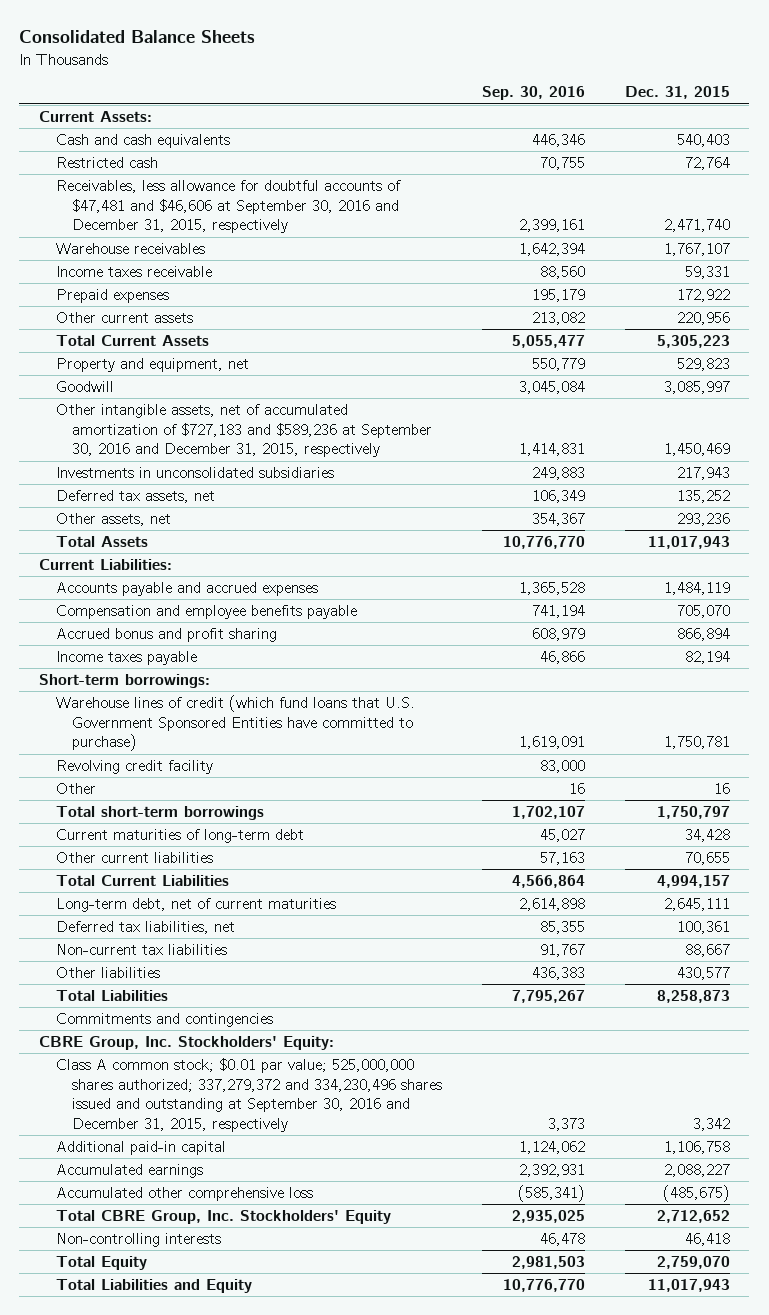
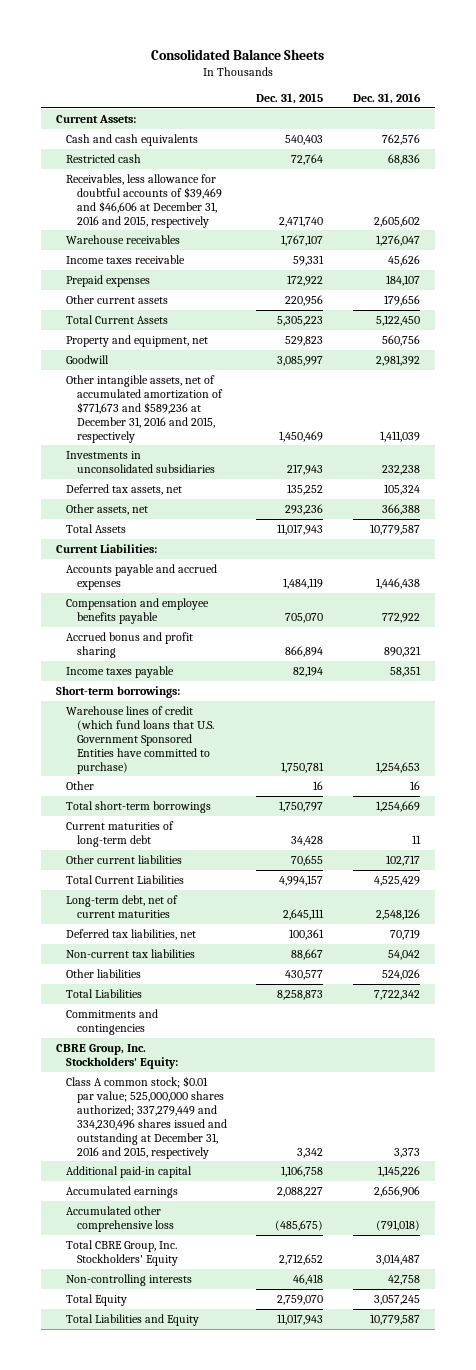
- | Sep. 30, 2016 | Dec. 31, 2015
+ | Dec. 31, 2015 | Dec. 31, 2016
- Receivables, less allowance for doubtful accounts of $47,481 and $46,606 at September 30, 2016 and December 31, 2015, respectively | 2,399,161 | 2,471,740
+ Receivables, less allowance for doubtful accounts of $39,469 and $46,606 at December 31, 2016 and 2015, respectively | 2,471,740 | 2,605,602
- Other intangible assets, net of accumulated amortization of $727,183 and $589,236 at September 30, 2016 and December 31, 2015, respectively | 1,414,831 | 1,450,469
+ Other intangible assets, net of accumulated amortization of $771,673 and $589,236 at December 31, 2016 and 2015, respectively | 1,450,469 | 1,411,039
- Revolving credit facility | 83,000 |
- Class A common stock; $0.01 par value; 525,000,000 shares authorized; 337,279,372 and 334,230,496 shares issued and outstanding at September 30, 2016 and December 31, 2015, respectively | 3,373 | 3,342
+ Class A common stock; $0.01 par value; 525,000,000 shares authorized; 337,279,449 and 334,230,496 shares issued and outstanding at December 31, 2016 and 2015, respectively | 3,342 | 3,373

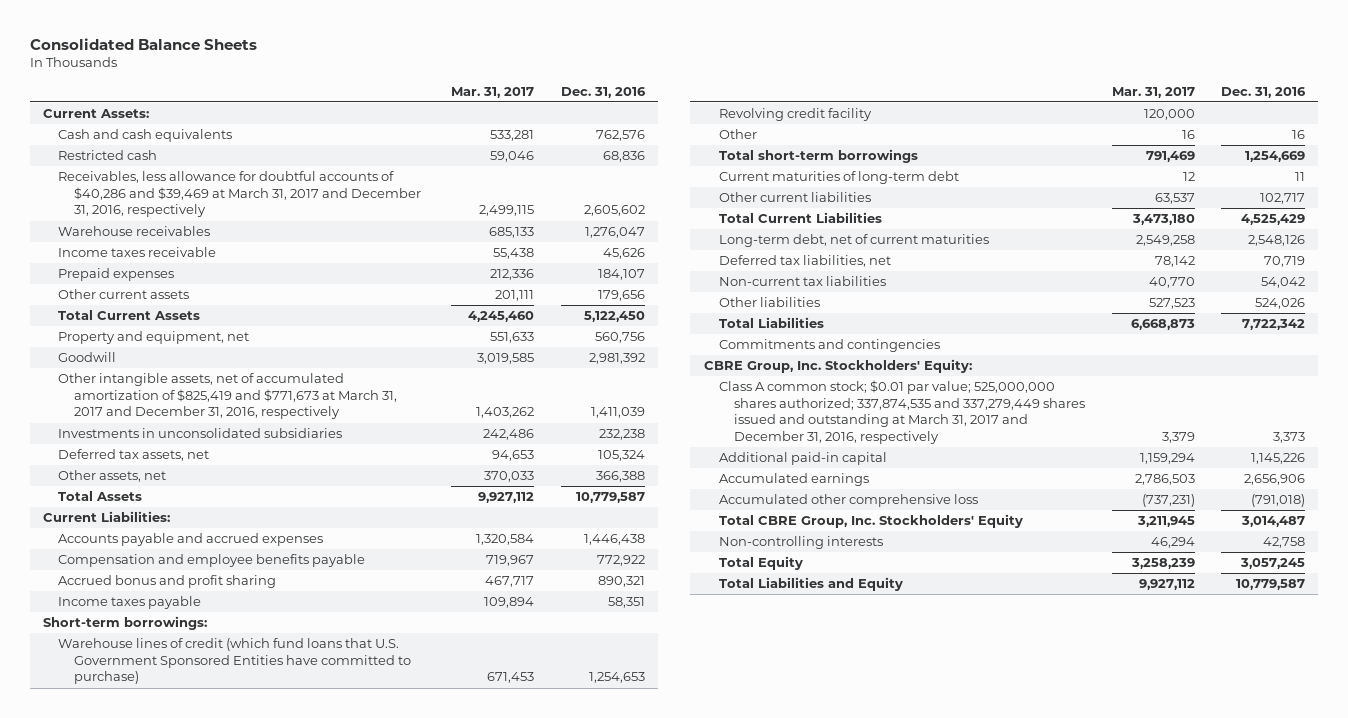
- | Dec. 31, 2015 | Dec. 31, 2016
+ | Mar. 31, 2017 | Dec. 31, 2016
- Receivables, less allowance for doubtful accounts of $39,469 and $46,606 at December 31, 2016 and 2015, respectively | 2,471,740 | 2,605,602
+ Receivables, less allowance for doubtful accounts of $40,286 and $39,469 at March 31, 2017 and December 31, 2016, respectively | 2,499,115 | 2,605,602
- Other intangible assets, net of accumulated amortization of $771,673 and $589,236 at December 31, 2016 and 2015, respectively | 1,450,469 | 1,411,039
+ Other intangible assets, net of accumulated amortization of $825,419 and $771,673 at March 31, 2017 and December 31, 2016, respectively | 1,403,262 | 1,411,039
+ Revolving credit facility | 120,000 |
- Class A common stock; $0.01 par value; 525,000,000 shares authorized; 337,279,449 and 334,230,496 shares issued and outstanding at December 31, 2016 and 2015, respectively | 3,342 | 3,373
+ Class A common stock; $0.01 par value; 525,000,000 shares authorized; 337,874,535 and 337,279,449 shares issued and outstanding at March 31, 2017 and December 31, 2016, respectively | 3,379 | 3,373

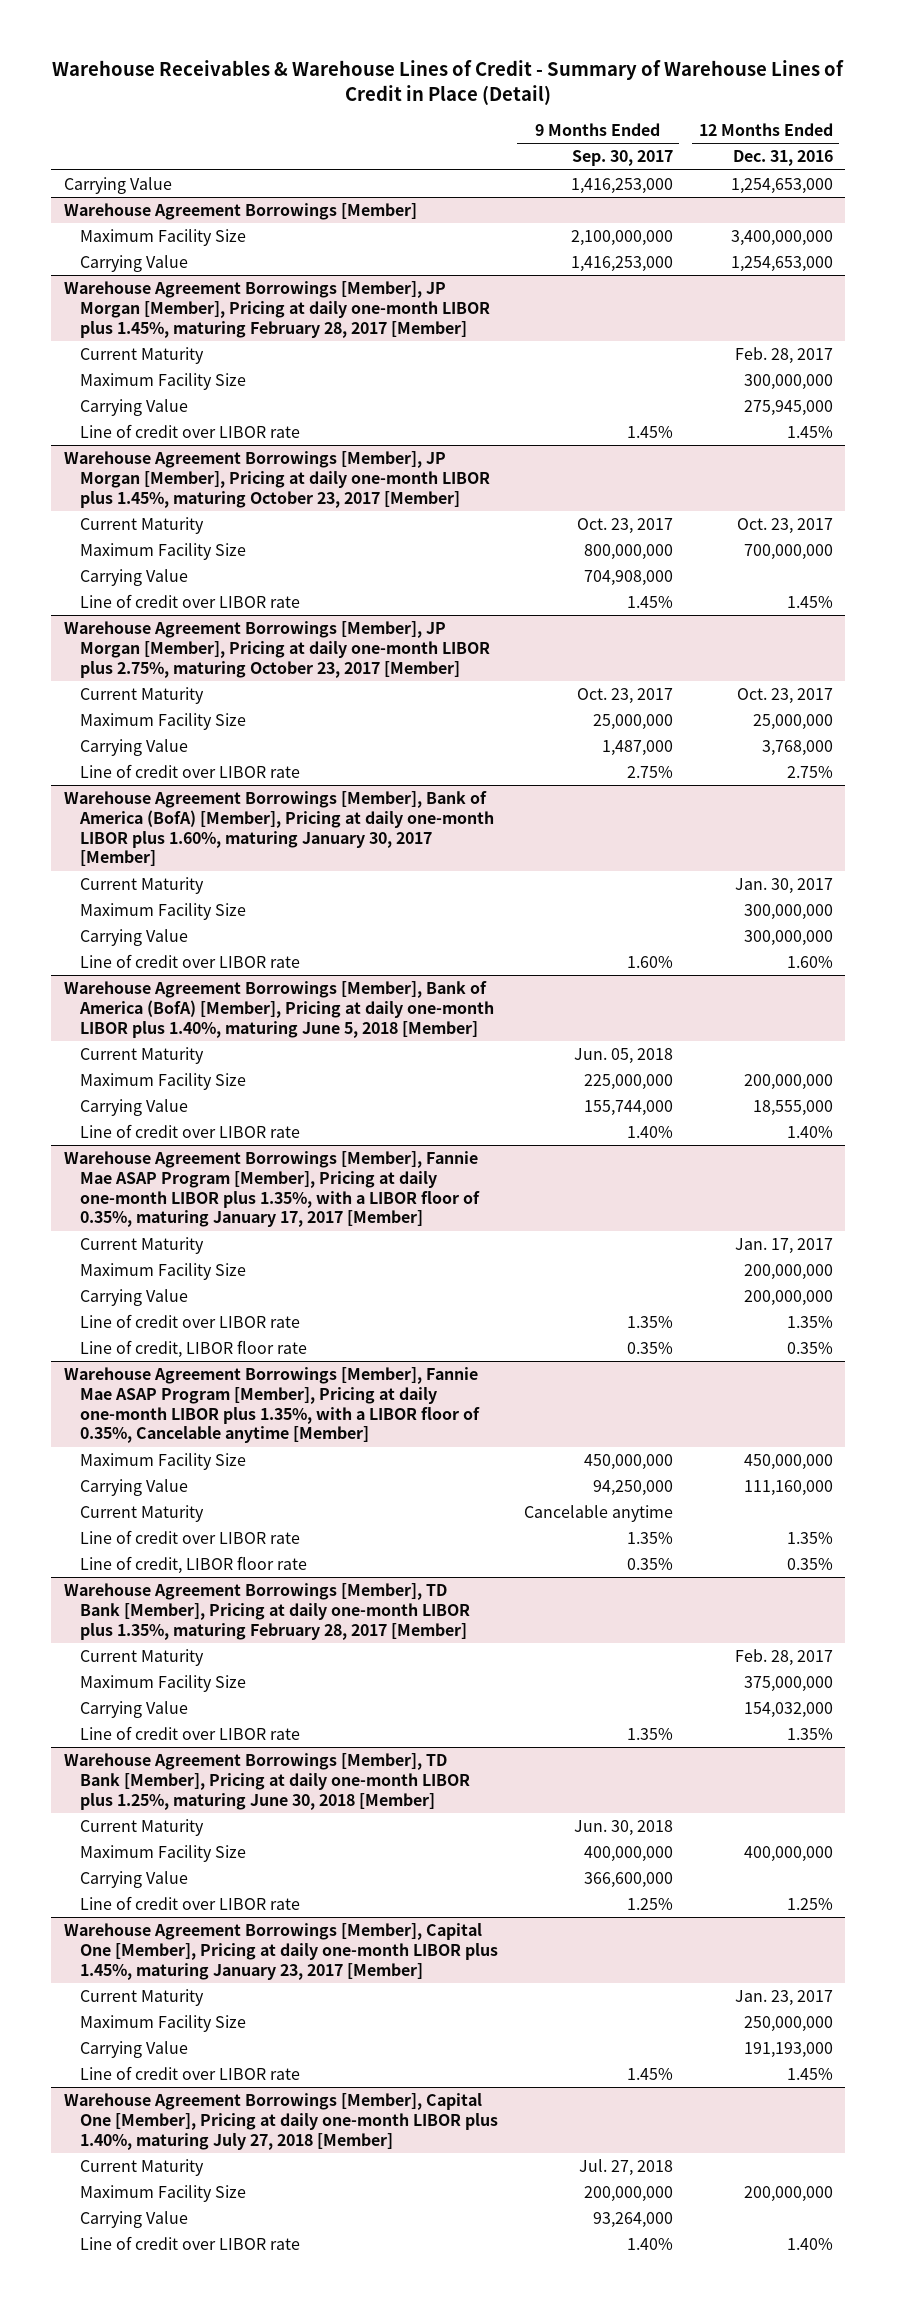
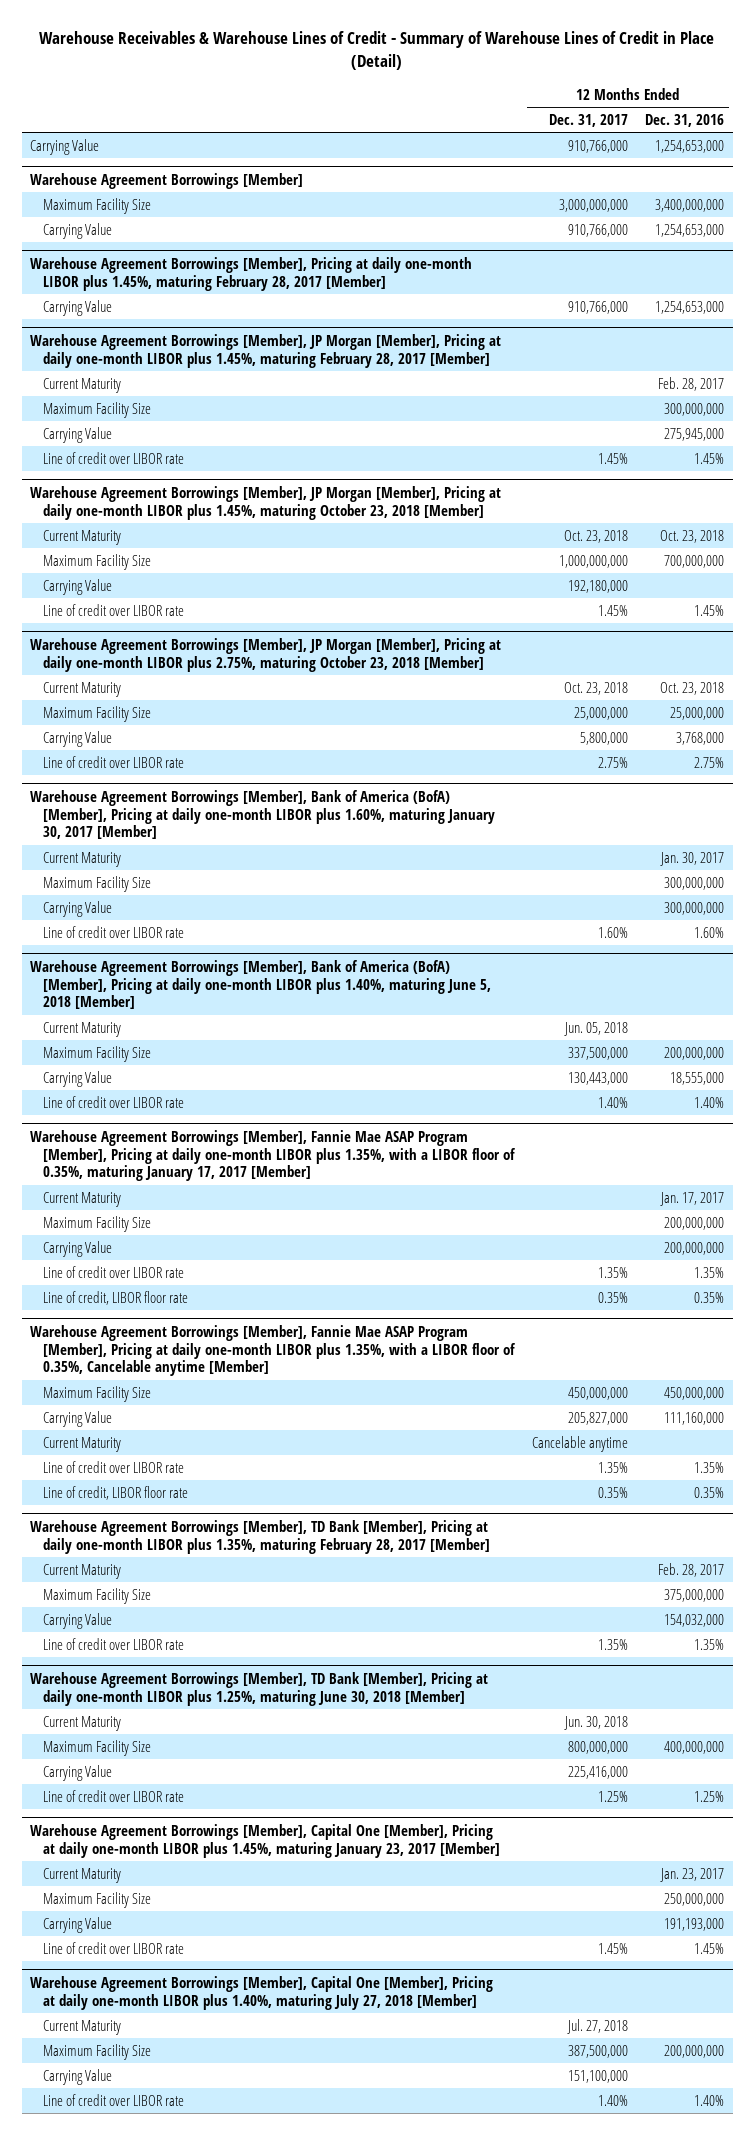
- | 9 Months Ended Sep. 30, 2017 | 12 Months Ended Dec. 31, 2016
+ | 12 Months Ended Dec. 31, 2017 | 12 Months Ended Dec. 31, 2016
+ Warehouse Agreement Borrowings [Member], Pricing at daily one-month LIBOR plus 1.45%, maturing February 28, 2017 [Member]
+ Carrying Value | 910,766,000 | 1,254,653,000
- Warehouse Agreement Borrowings [Member], JP Morgan [Member], Pricing at daily one-month LIBOR plus 1.45%, maturing October 23, 2017 [Member]
- Current Maturity | Oct. 23, 2017 | Oct. 23, 2017
+ Warehouse Agreement Borrowings [Member], JP Morgan [Member], Pricing at daily one-month LIBOR plus 1.45%, maturing October 23, 2018 [Member]
+ Current Maturity | Oct. 23, 2018 | Oct. 23, 2018
- Warehouse Agreement Borrowings [Member], JP Morgan [Member], Pricing at daily one-month LIBOR plus 2.75%, maturing October 23, 2017 [Member]
- Current Maturity | Oct. 23, 2017 | Oct. 23, 2017
+ Warehouse Agreement Borrowings [Member], JP Morgan [Member], Pricing at daily one-month LIBOR plus 2.75%, maturing October 23, 2018 [Member]
+ Current Maturity | Oct. 23, 2018 | Oct. 23, 2018

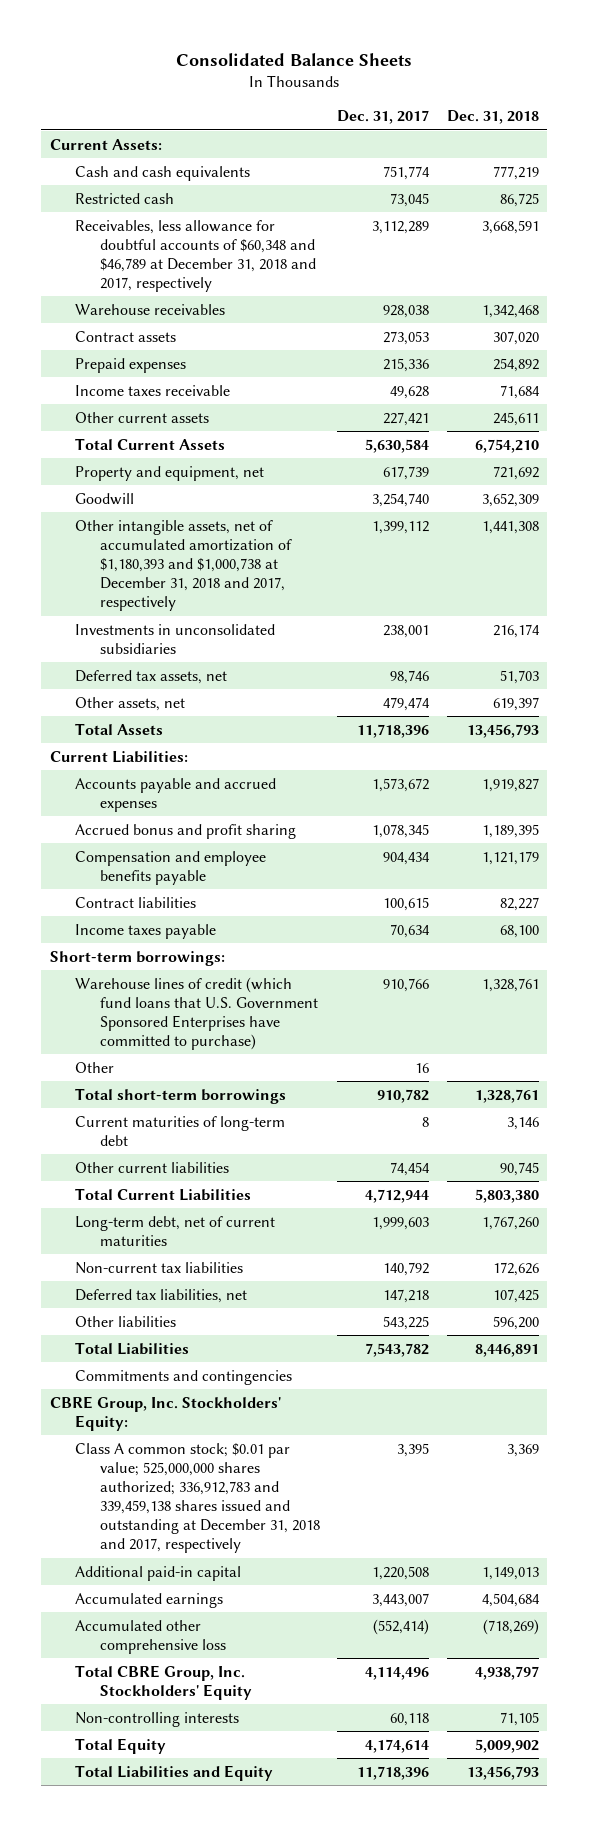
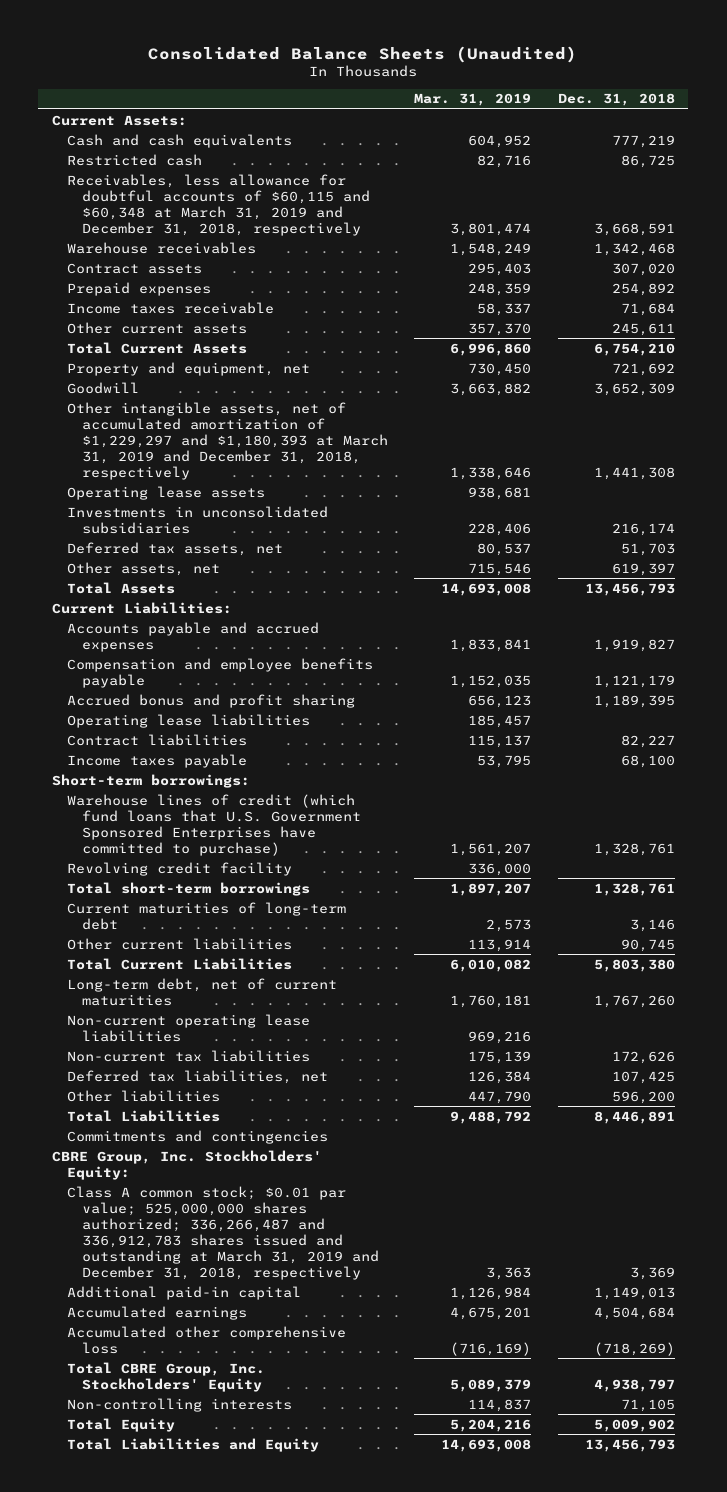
- Consolidated Balance Sheets
+ Consolidated Balance Sheets (Unaudited)
- | Dec. 31, 2017 | Dec. 31, 2018
+ | Mar. 31, 2019 | Dec. 31, 2018
- Receivables, less allowance for doubtful accounts of $60,348 and $46,789 at December 31, 2018 and 2017, respectively | 3,112,289 | 3,668,591
+ Receivables, less allowance for doubtful accounts of $60,115 and $60,348 at March 31, 2019 and December 31, 2018, respectively | 3,801,474 | 3,668,591
- Other intangible assets, net of accumulated amortization of $1,180,393 and $1,000,738 at December 31, 2018 and 2017, respectively | 1,399,112 | 1,441,308
+ Other intangible assets, net of accumulated amortization of $1,229,297 and $1,180,393 at March 31, 2019 and December 31, 2018, respectively | 1,338,646 | 1,441,308
+ Operating lease assets | 938,681 |
moved down: Accrued bonus and profit sharing | 656,123 | 1,189,395
+ Operating lease liabilities | 185,457 |
- Other | 16 |
+ Revolving credit facility | 336,000 |
+ Non-current operating lease liabilities | 969,216 |
- Class A common stock; $0.01 par value; 525,000,000 shares authorized; 336,912,783 and 339,459,138 shares issued and outstanding at December 31, 2018 and 2017, respectively | 3,395 | 3,369
+ Class A common stock; $0.01 par value; 525,000,000 shares authorized; 336,266,487 and 336,912,783 shares issued and outstanding at March 31, 2019 and December 31, 2018, respectively | 3,363 | 3,369

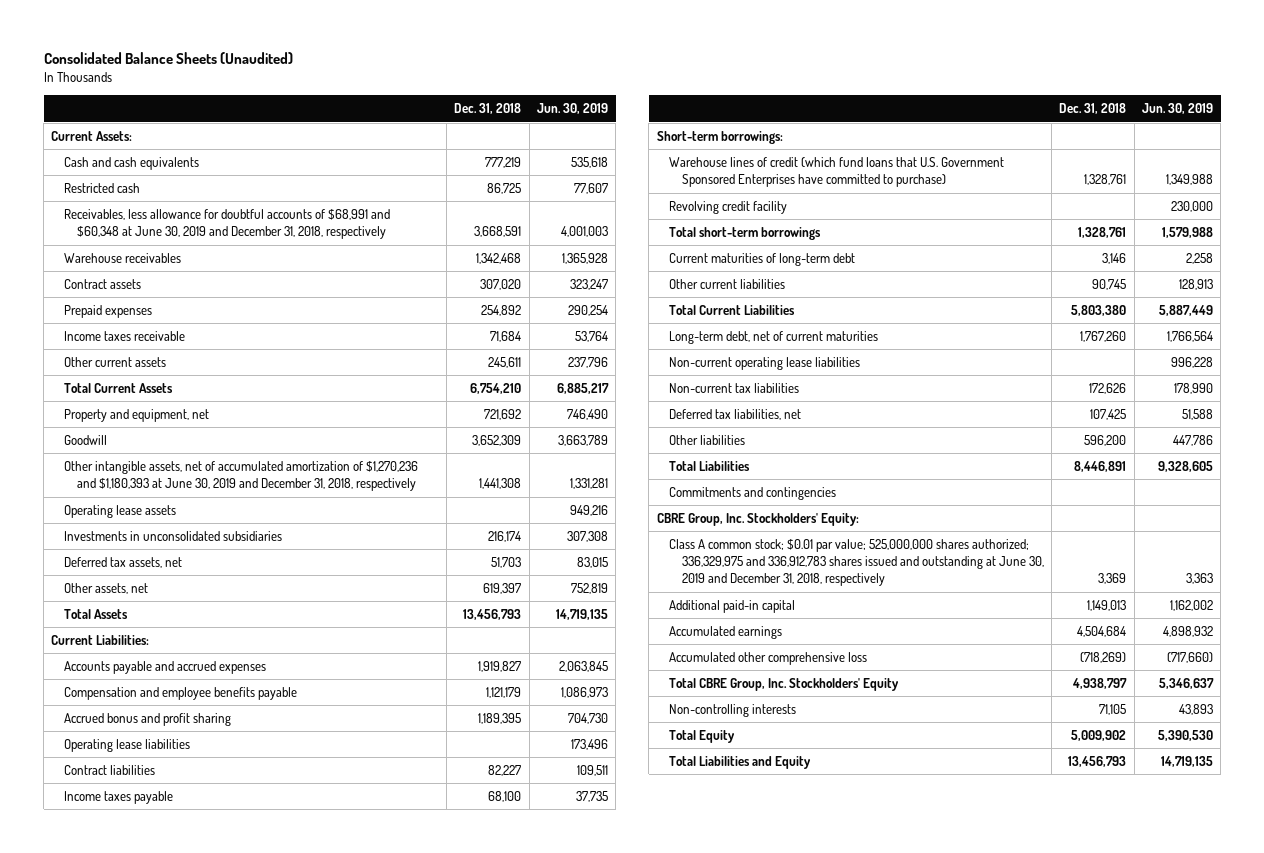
- | Mar. 31, 2019 | Dec. 31, 2018
+ | Dec. 31, 2018 | Jun. 30, 2019
- Receivables, less allowance for doubtful accounts of $60,115 and $60,348 at March 31, 2019 and December 31, 2018, respectively | 3,801,474 | 3,668,591
+ Receivables, less allowance for doubtful accounts of $68,991 and $60,348 at June 30, 2019 and December 31, 2018, respectively | 3,668,591 | 4,001,003
- Other intangible assets, net of accumulated amortization of $1,229,297 and $1,180,393 at March 31, 2019 and December 31, 2018, respectively | 1,338,646 | 1,441,308
+ Other intangible assets, net of accumulated amortization of $1,270,236 and $1,180,393 at June 30, 2019 and December 31, 2018, respectively | 1,441,308 | 1,331,281
- Class A common stock; $0.01 par value; 525,000,000 shares authorized; 336,266,487 and 336,912,783 shares issued and outstanding at March 31, 2019 and December 31, 2018, respectively | 3,363 | 3,369
+ Class A common stock; $0.01 par value; 525,000,000 shares authorized; 336,329,975 and 336,912,783 shares issued and outstanding at June 30, 2019 and December 31, 2018, respectively | 3,369 | 3,363

